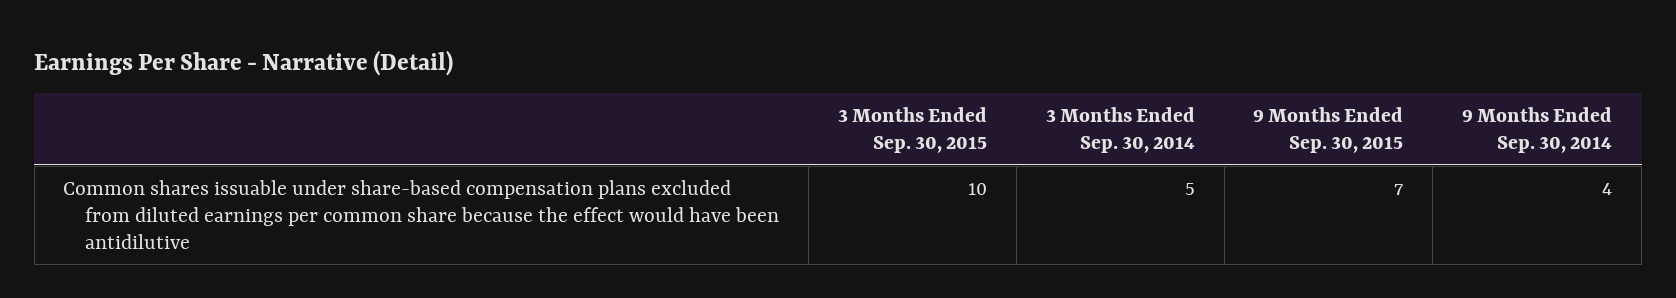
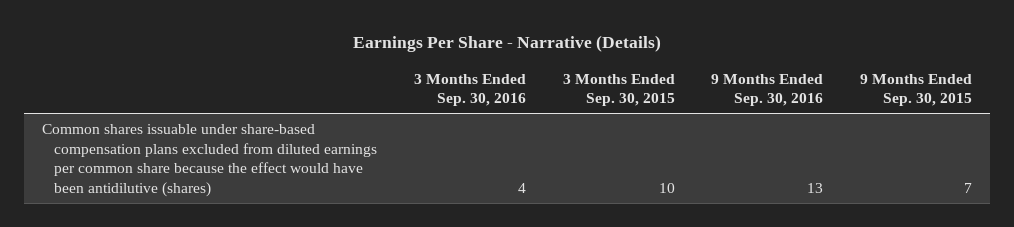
- Earnings Per Share - Narrative (Detail)
+ Earnings Per Share - Narrative (Details)
- | 3 Months Ended Sep. 30, 2015 | 3 Months Ended Sep. 30, 2014 | 9 Months Ended Sep. 30, 2015 | 9 Months Ended Sep. 30, 2014
+ | 3 Months Ended Sep. 30, 2016 | 3 Months Ended Sep. 30, 2015 | 9 Months Ended Sep. 30, 2016 | 9 Months Ended Sep. 30, 2015
- Common shares issuable under share-based compensation plans excluded from diluted earnings per common share because the effect would have been antidilutive | 10 | 5 | 7 | 4
+ Common shares issuable under share-based compensation plans excluded from diluted earnings per common share because the effect would have been antidilutive (shares) | 4 | 10 | 13 | 7

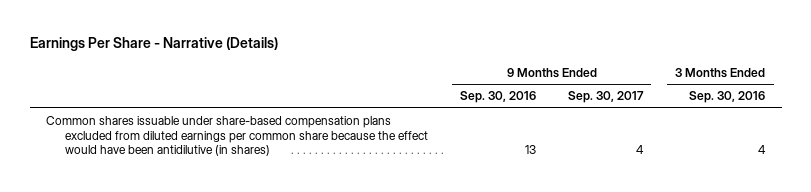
- | 3 Months Ended Sep. 30, 2016 | 3 Months Ended Sep. 30, 2015 | 9 Months Ended Sep. 30, 2016 | 9 Months Ended Sep. 30, 2015
+ | 9 Months Ended Sep. 30, 2016 | 9 Months Ended Sep. 30, 2017 | 3 Months Ended Sep. 30, 2016
- Common shares issuable under share-based compensation plans excluded from diluted earnings per common share because the effect would have been antidilutive (shares) | 4 | 10 | 13 | 7
+ Common shares issuable under share-based compensation plans excluded from diluted earnings per common share because the effect would have been antidilutive (in shares) | 13 | 4 | 4

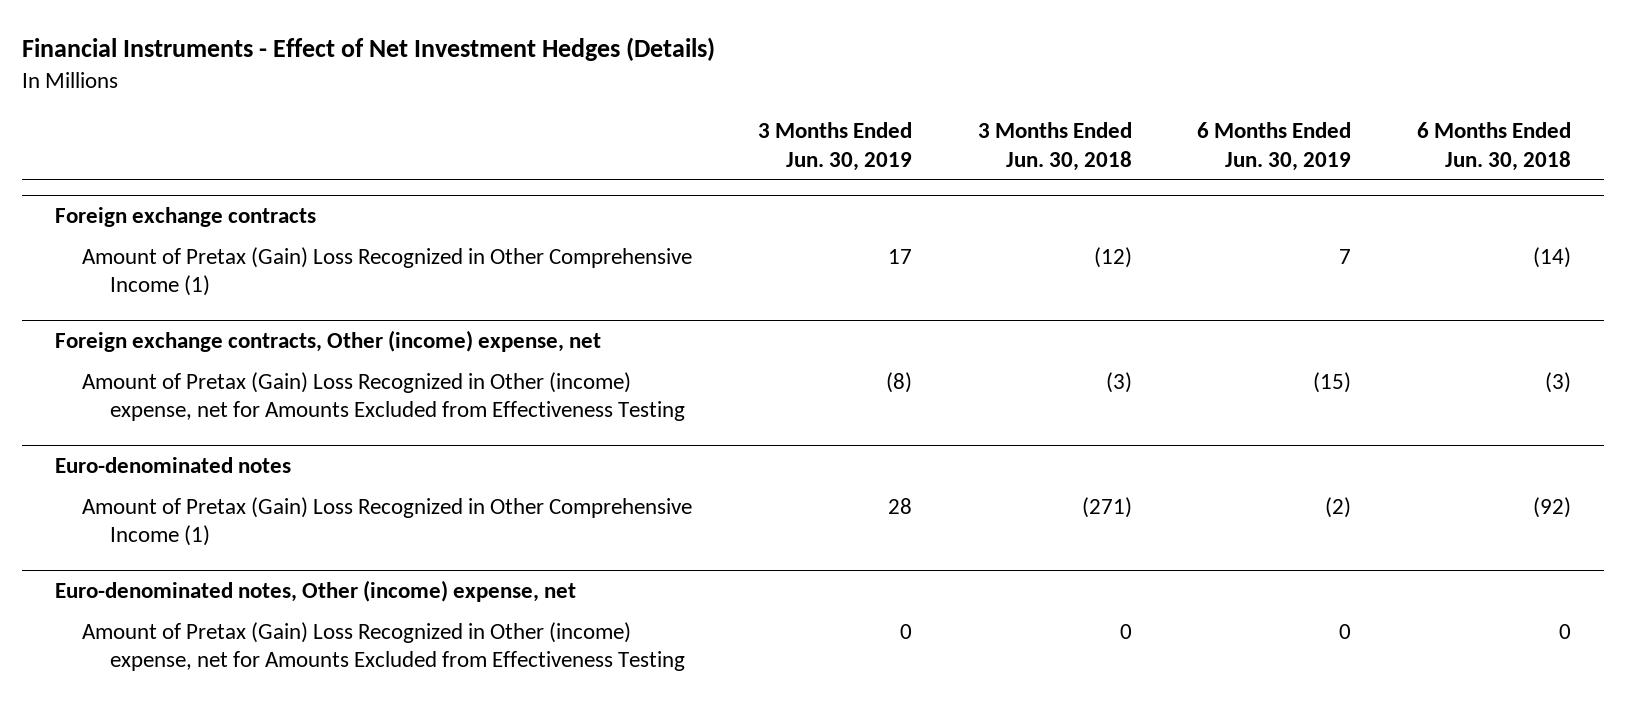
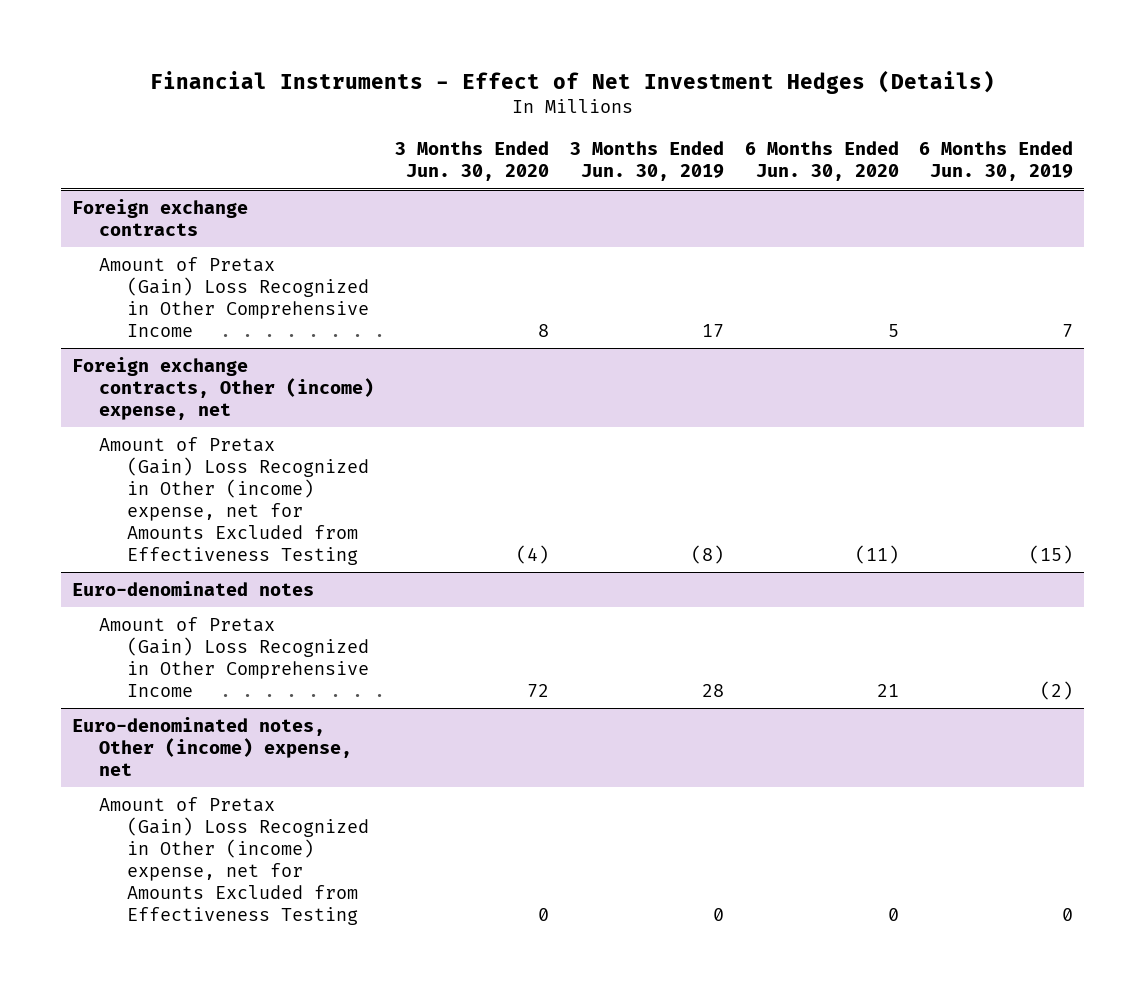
- | 3 Months Ended Jun. 30, 2019 | 3 Months Ended Jun. 30, 2018 | 6 Months Ended Jun. 30, 2019 | 6 Months Ended Jun. 30, 2018
+ | 3 Months Ended Jun. 30, 2020 | 3 Months Ended Jun. 30, 2019 | 6 Months Ended Jun. 30, 2020 | 6 Months Ended Jun. 30, 2019
@ Foreign exchange contracts
- Amount of Pretax (Gain) Loss Recognized in Other Comprehensive Income (1) | 17 | (12) | 7 | (14)
+ Amount of Pretax (Gain) Loss Recognized in Other Comprehensive Income | 8 | 17 | 5 | 7
@ Euro-denominated notes
- Amount of Pretax (Gain) Loss Recognized in Other Comprehensive Income (1) | 28 | (271) | (2) | (92)
+ Amount of Pretax (Gain) Loss Recognized in Other Comprehensive Income | 72 | 28 | 21 | (2)

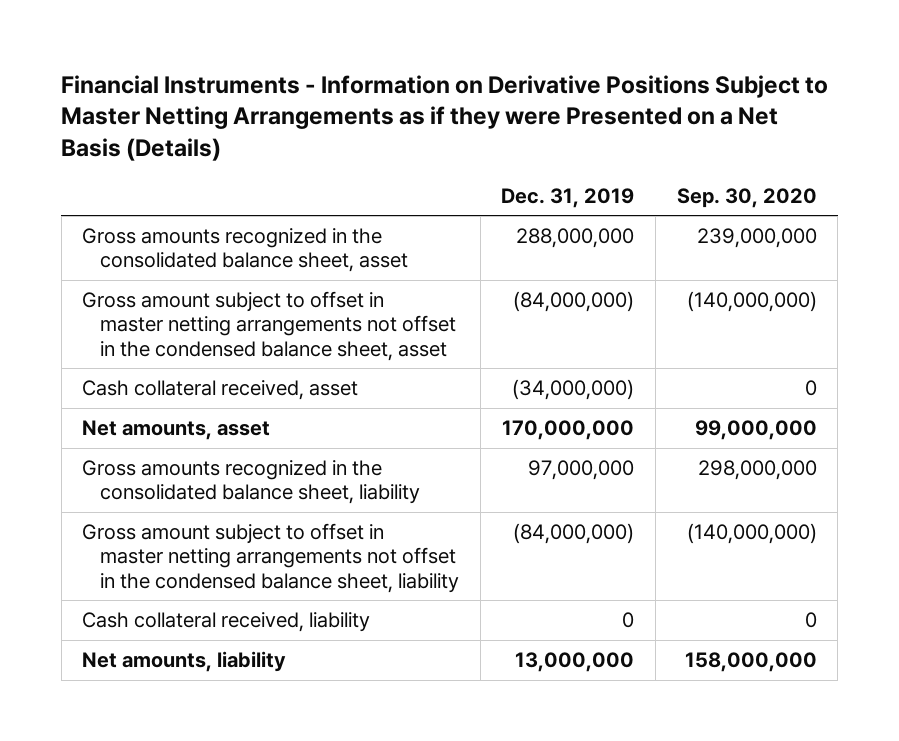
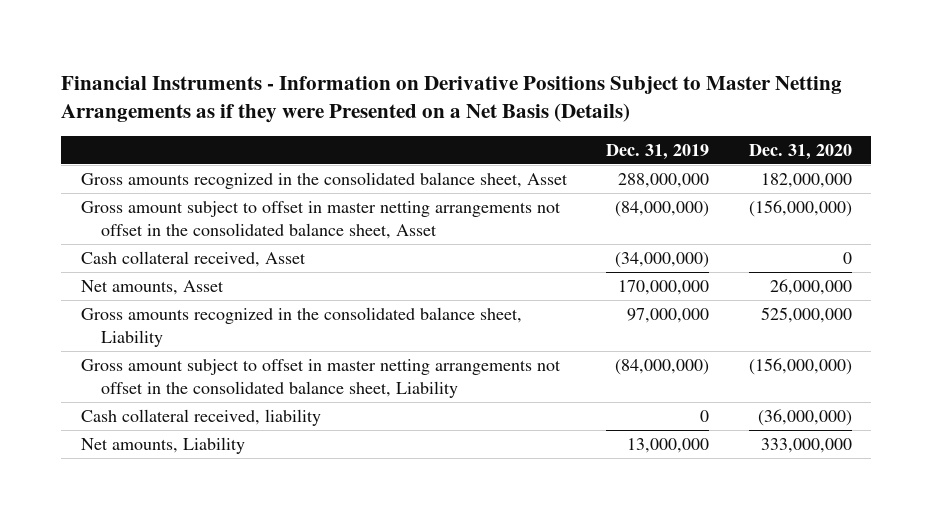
- | Dec. 31, 2019 | Sep. 30, 2020
+ | Dec. 31, 2019 | Dec. 31, 2020
- Gross amounts recognized in the consolidated balance sheet, asset | 288,000,000 | 239,000,000
- Gross amount subject to offset in master netting arrangements not offset in the condensed balance sheet, asset | (84,000,000) | (140,000,000)
- Cash collateral received, asset | (34,000,000) | 0
- Net amounts, asset | 170,000,000 | 99,000,000
- Gross amounts recognized in the consolidated balance sheet, liability | 97,000,000 | 298,000,000
- Gross amount subject to offset in master netting arrangements not offset in the condensed balance sheet, liability | (84,000,000) | (140,000,000)
+ Gross amounts recognized in the consolidated balance sheet, Asset | 288,000,000 | 182,000,000
+ Gross amount subject to offset in master netting arrangements not offset in the consolidated balance sheet, Asset | (84,000,000) | (156,000,000)
+ Cash collateral received, Asset | (34,000,000) | 0
+ Net amounts, Asset | 170,000,000 | 26,000,000
+ Gross amounts recognized in the consolidated balance sheet, Liability | 97,000,000 | 525,000,000
+ Gross amount subject to offset in master netting arrangements not offset in the consolidated balance sheet, Liability | (84,000,000) | (156,000,000)
- Net amounts, liability | 13,000,000 | 158,000,000
+ Net amounts, Liability | 13,000,000 | 333,000,000

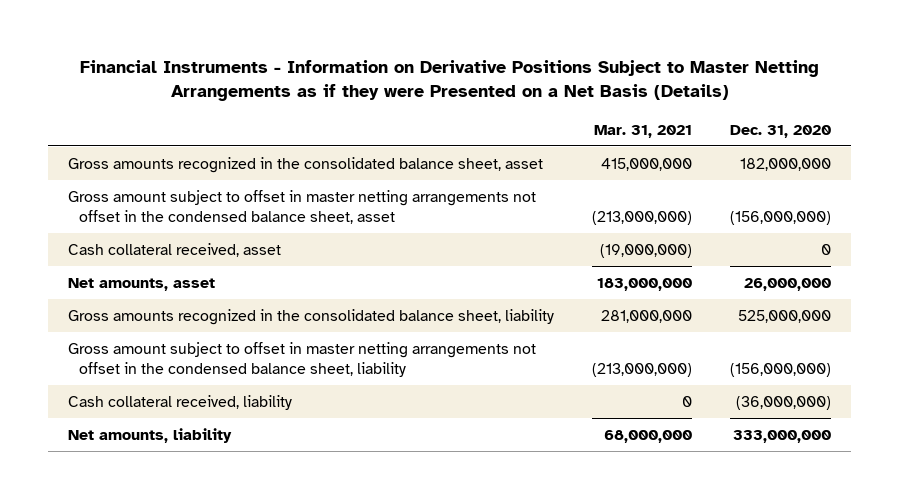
- | Dec. 31, 2019 | Dec. 31, 2020
+ | Mar. 31, 2021 | Dec. 31, 2020
- Gross amounts recognized in the consolidated balance sheet, Asset | 288,000,000 | 182,000,000
- Gross amount subject to offset in master netting arrangements not offset in the consolidated balance sheet, Asset | (84,000,000) | (156,000,000)
- Cash collateral received, Asset | (34,000,000) | 0
- Net amounts, Asset | 170,000,000 | 26,000,000
- Gross amounts recognized in the consolidated balance sheet, Liability | 97,000,000 | 525,000,000
- Gross amount subject to offset in master netting arrangements not offset in the consolidated balance sheet, Liability | (84,000,000) | (156,000,000)
+ Gross amounts recognized in the consolidated balance sheet, asset | 415,000,000 | 182,000,000
+ Gross amount subject to offset in master netting arrangements not offset in the condensed balance sheet, asset | (213,000,000) | (156,000,000)
+ Cash collateral received, asset | (19,000,000) | 0
+ Net amounts, asset | 183,000,000 | 26,000,000
+ Gross amounts recognized in the consolidated balance sheet, liability | 281,000,000 | 525,000,000
+ Gross amount subject to offset in master netting arrangements not offset in the condensed balance sheet, liability | (213,000,000) | (156,000,000)
- Net amounts, Liability | 13,000,000 | 333,000,000
+ Net amounts, liability | 68,000,000 | 333,000,000

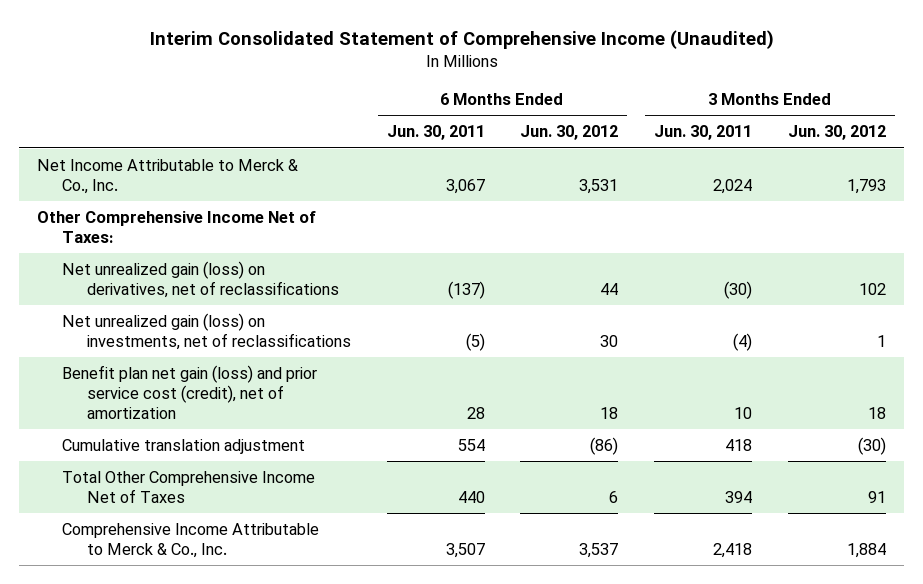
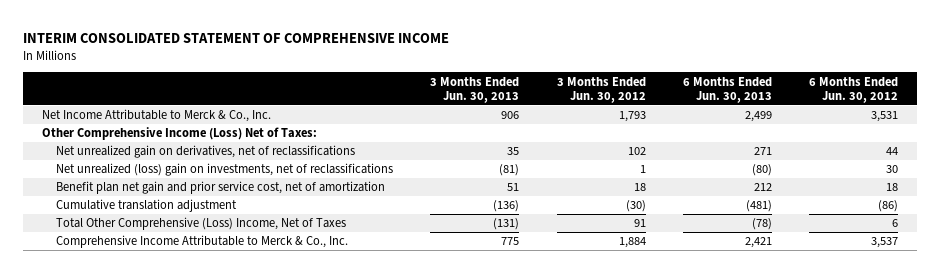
- Interim Consolidated Statement of Comprehensive Income (Unaudited)
+ INTERIM CONSOLIDATED STATEMENT OF COMPREHENSIVE INCOME
- | 6 Months Ended Jun. 30, 2011 | 6 Months Ended Jun. 30, 2012 | 3 Months Ended Jun. 30, 2011 | 3 Months Ended Jun. 30, 2012
+ | 3 Months Ended Jun. 30, 2013 | 3 Months Ended Jun. 30, 2012 | 6 Months Ended Jun. 30, 2013 | 6 Months Ended Jun. 30, 2012
- Other Comprehensive Income Net of Taxes:
- Net unrealized gain (loss) on derivatives, net of reclassifications | (137) | 44 | (30) | 102
- Net unrealized gain (loss) on investments, net of reclassifications | (5) | 30 | (4) | 1
- Benefit plan net gain (loss) and prior service cost (credit), net of amortization | 28 | 18 | 10 | 18
+ Other Comprehensive Income (Loss) Net of Taxes:
+ Net unrealized gain on derivatives, net of reclassifications | 35 | 102 | 271 | 44
+ Net unrealized (loss) gain on investments, net of reclassifications | (81) | 1 | (80) | 30
+ Benefit plan net gain and prior service cost, net of amortization | 51 | 18 | 212 | 18
- Total Other Comprehensive Income Net of Taxes | 440 | 6 | 394 | 91
+ Total Other Comprehensive (Loss) Income, Net of Taxes | (131) | 91 | (78) | 6

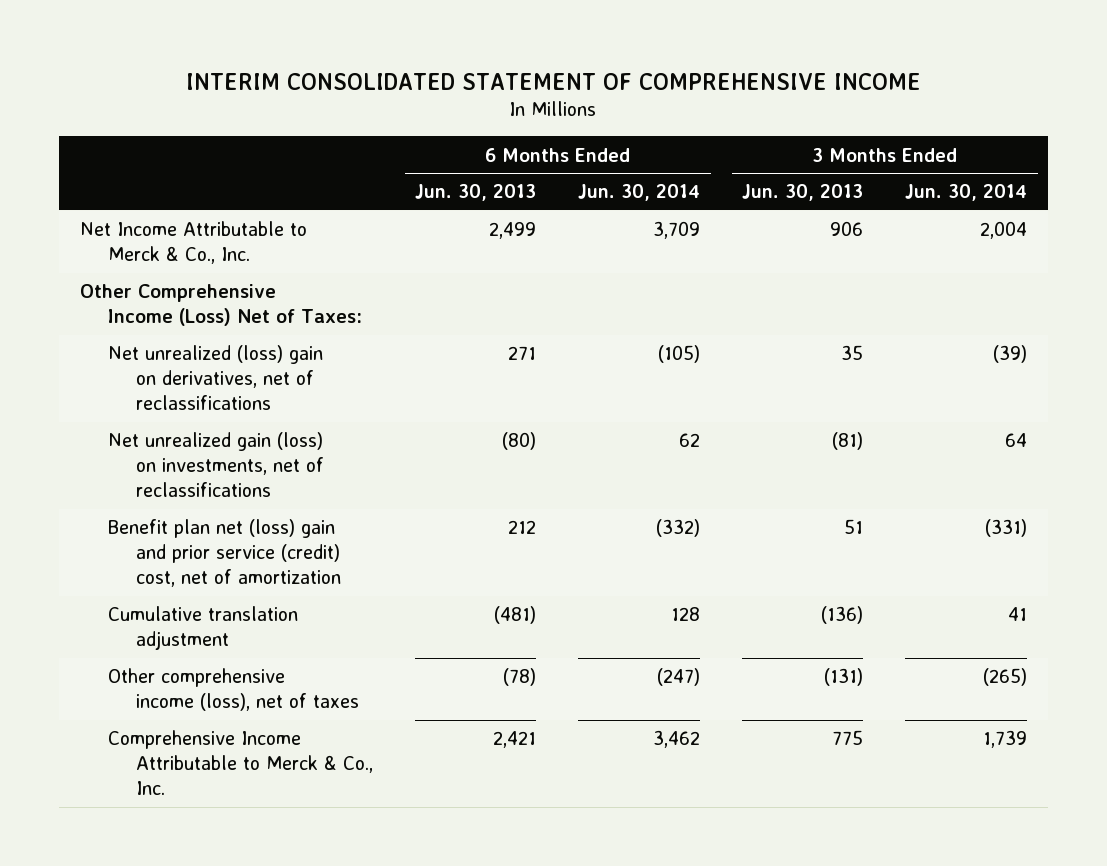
- | 3 Months Ended Jun. 30, 2013 | 3 Months Ended Jun. 30, 2012 | 6 Months Ended Jun. 30, 2013 | 6 Months Ended Jun. 30, 2012
+ | 6 Months Ended Jun. 30, 2013 | 6 Months Ended Jun. 30, 2014 | 3 Months Ended Jun. 30, 2013 | 3 Months Ended Jun. 30, 2014
- Net unrealized gain on derivatives, net of reclassifications | 35 | 102 | 271 | 44
- Net unrealized (loss) gain on investments, net of reclassifications | (81) | 1 | (80) | 30
- Benefit plan net gain and prior service cost, net of amortization | 51 | 18 | 212 | 18
+ Net unrealized (loss) gain on derivatives, net of reclassifications | 271 | (105) | 35 | (39)
+ Net unrealized gain (loss) on investments, net of reclassifications | (80) | 62 | (81) | 64
+ Benefit plan net (loss) gain and prior service (credit) cost, net of amortization | 212 | (332) | 51 | (331)
- Total Other Comprehensive (Loss) Income, Net of Taxes | (131) | 91 | (78) | 6
+ Other comprehensive income (loss), net of taxes | (78) | (247) | (131) | (265)

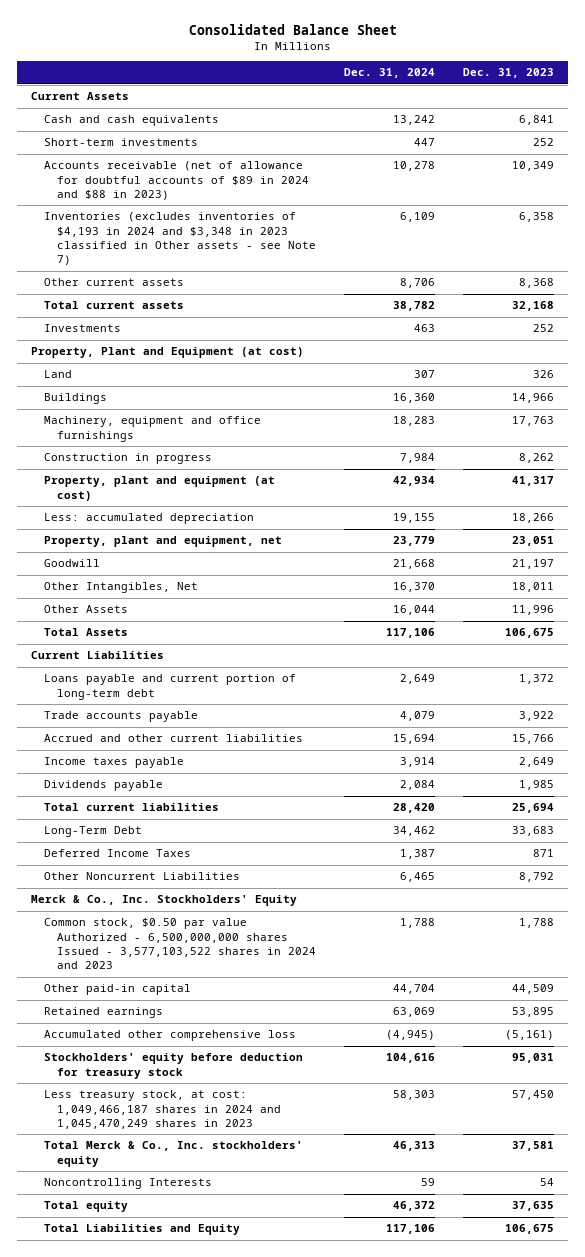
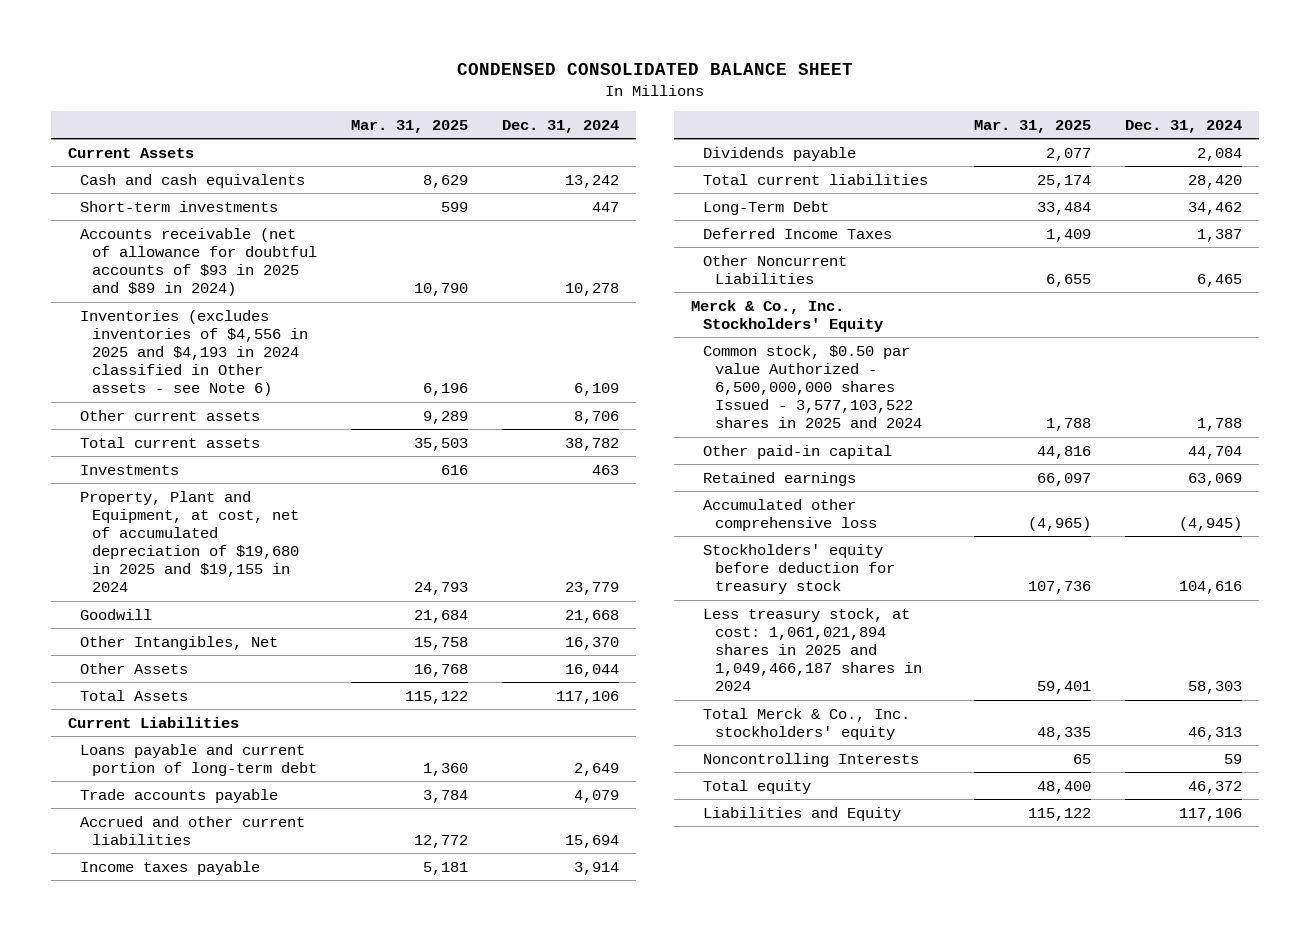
- Consolidated Balance Sheet
+ CONDENSED CONSOLIDATED BALANCE SHEET
- | Dec. 31, 2024 | Dec. 31, 2023
+ | Mar. 31, 2025 | Dec. 31, 2024
- Accounts receivable (net of allowance for doubtful accounts of $89 in 2024 and $88 in 2023) | 10,278 | 10,349
- Inventories (excludes inventories of $4,193 in 2024 and $3,348 in 2023 classified in Other assets - see Note 7) | 6,109 | 6,358
+ Accounts receivable (net of allowance for doubtful accounts of $93 in 2025 and $89 in 2024) | 10,790 | 10,278
+ Inventories (excludes inventories of $4,556 in 2025 and $4,193 in 2024 classified in Other assets - see Note 6) | 6,196 | 6,109
- Property, Plant and Equipment (at cost)
- Land | 307 | 326
- Buildings | 16,360 | 14,966
- Machinery, equipment and office furnishings | 18,283 | 17,763
- Construction in progress | 7,984 | 8,262
- Property, plant and equipment (at cost) | 42,934 | 41,317
- Less: accumulated depreciation | 19,155 | 18,266
- Property, plant and equipment, net | 23,779 | 23,051
+ Property, Plant and Equipment, at cost, net of accumulated depreciation of $19,680 in 2025 and $19,155 in 2024 | 24,793 | 23,779
- Common stock, $0.50 par value Authorized - 6,500,000,000 shares Issued - 3,577,103,522 shares in 2024 and 2023 | 1,788 | 1,788
+ Common stock, $0.50 par value Authorized - 6,500,000,000 shares Issued - 3,577,103,522 shares in 2025 and 2024 | 1,788 | 1,788
- Less treasury stock, at cost: 1,049,466,187 shares in 2024 and 1,045,470,249 shares in 2023 | 58,303 | 57,450
+ Less treasury stock, at cost: 1,061,021,894 shares in 2025 and 1,049,466,187 shares in 2024 | 59,401 | 58,303
- Total Liabilities and Equity | 117,106 | 106,675
+ Liabilities and Equity | 115,122 | 117,106

